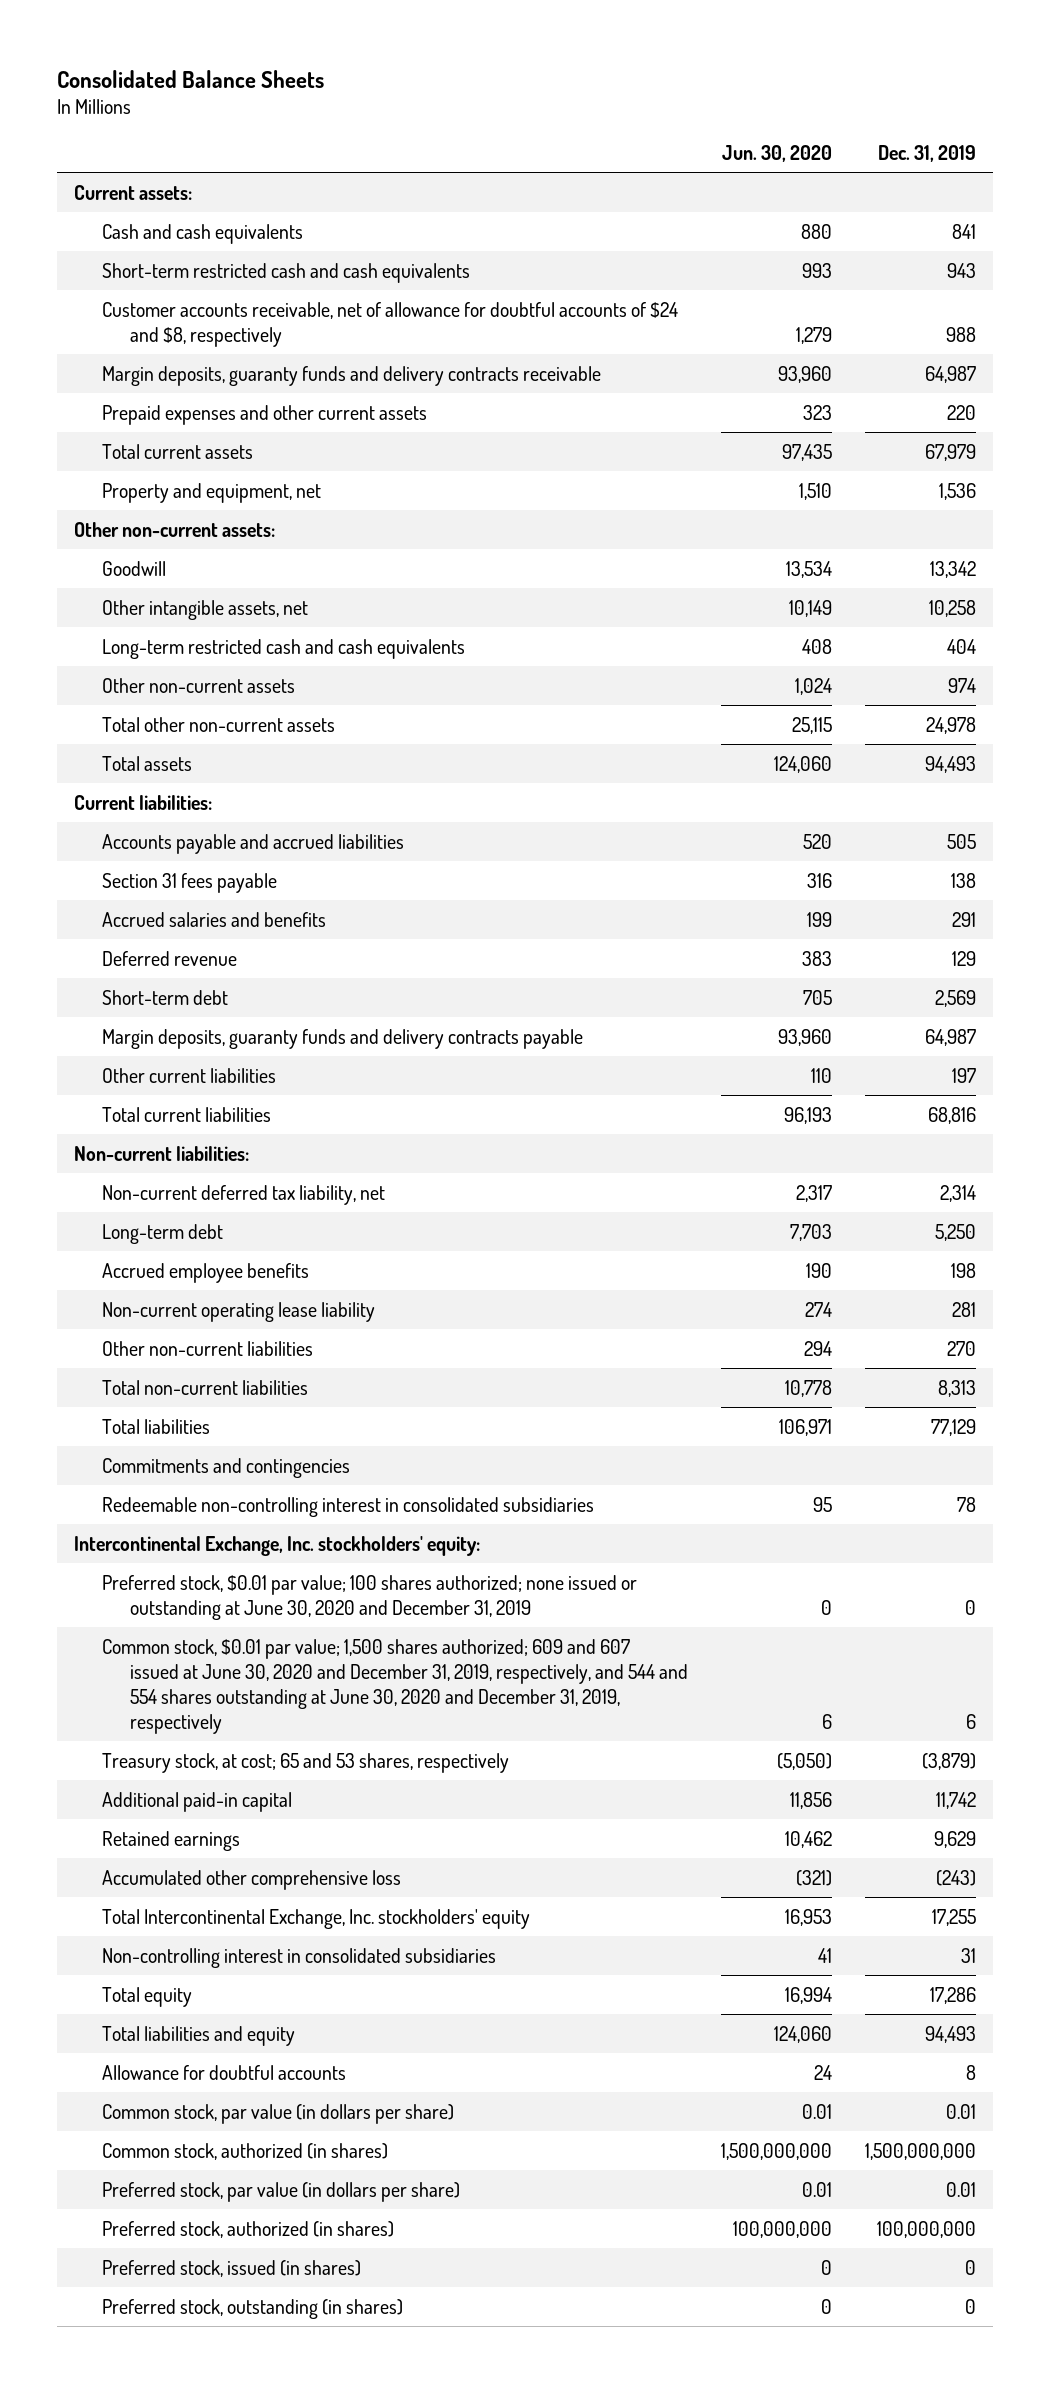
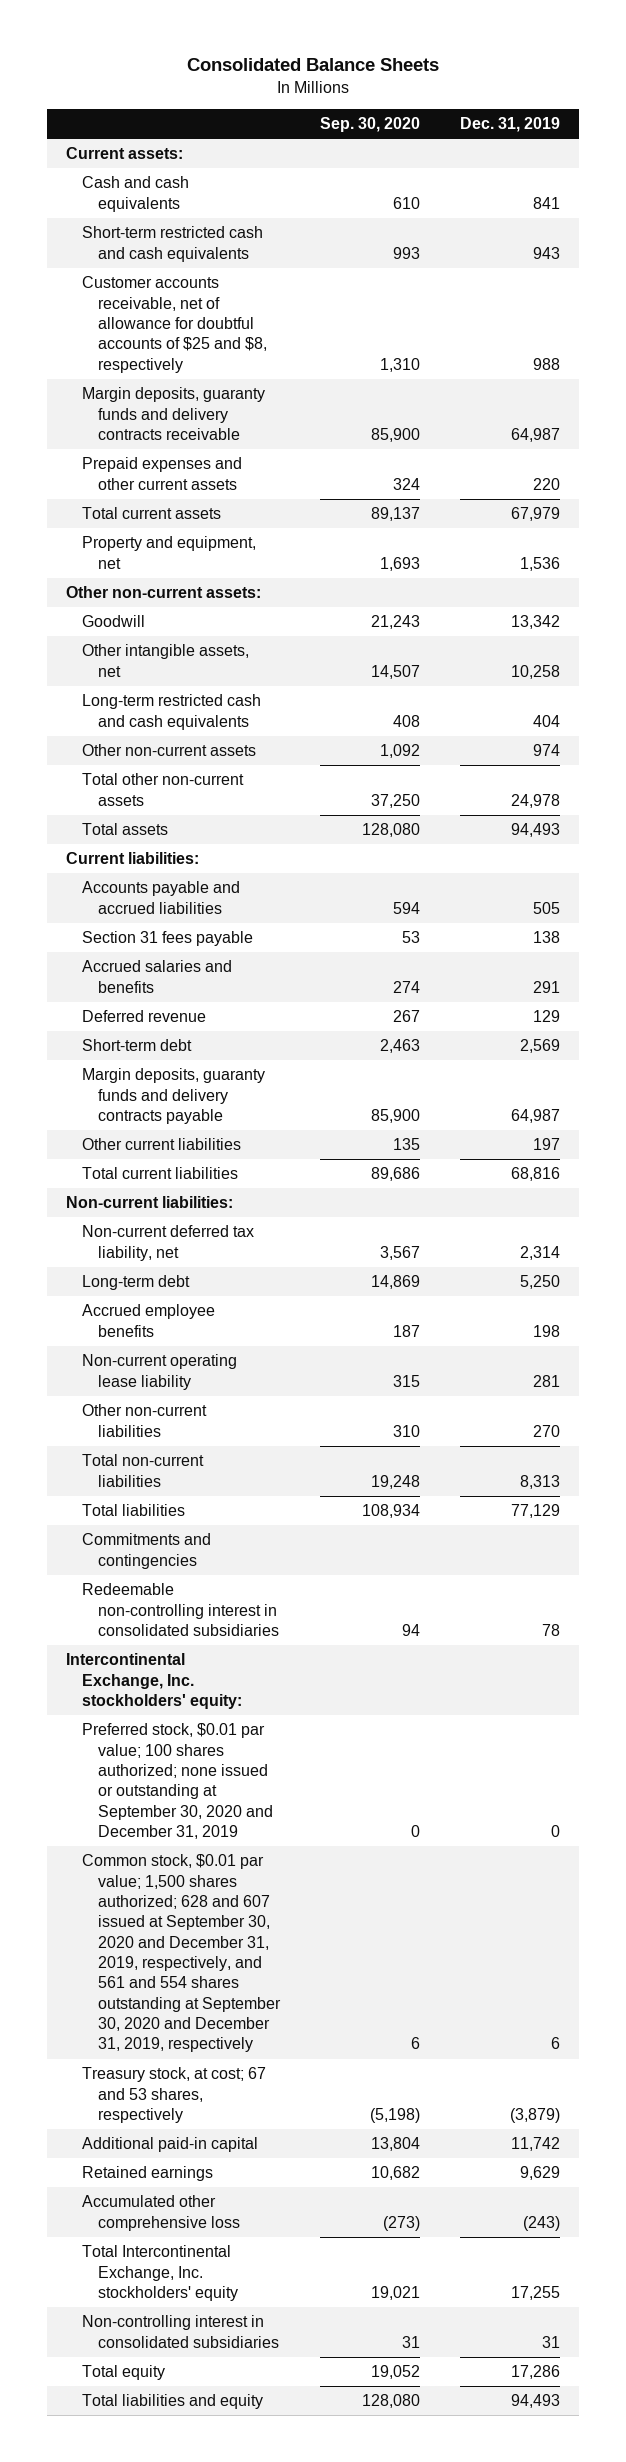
- | Jun. 30, 2020 | Dec. 31, 2019
+ | Sep. 30, 2020 | Dec. 31, 2019
- Customer accounts receivable, net of allowance for doubtful accounts of $24 and $8, respectively | 1,279 | 988
+ Customer accounts receivable, net of allowance for doubtful accounts of $25 and $8, respectively | 1,310 | 988
- Preferred stock, $0.01 par value; 100 shares authorized; none issued or outstanding at June 30, 2020 and December 31, 2019 | 0 | 0
- Common stock, $0.01 par value; 1,500 shares authorized; 609 and 607 issued at June 30, 2020 and December 31, 2019, respectively, and 544 and 554 shares outstanding at June 30, 2020 and December 31, 2019, respectively | 6 | 6
- Treasury stock, at cost; 65 and 53 shares, respectively | (5,050) | (3,879)
+ Preferred stock, $0.01 par value; 100 shares authorized; none issued or outstanding at September 30, 2020 and December 31, 2019 | 0 | 0
+ Common stock, $0.01 par value; 1,500 shares authorized; 628 and 607 issued at September 30, 2020 and December 31, 2019, respectively, and 561 and 554 shares outstanding at September 30, 2020 and December 31, 2019, respectively | 6 | 6
+ Treasury stock, at cost; 67 and 53 shares, respectively | (5,198) | (3,879)
- Allowance for doubtful accounts | 24 | 8
- Common stock, par value (in dollars per share) | 0.01 | 0.01
- Common stock, authorized (in shares) | 1,500,000,000 | 1,500,000,000
- Preferred stock, par value (in dollars per share) | 0.01 | 0.01
- Preferred stock, authorized (in shares) | 100,000,000 | 100,000,000
- Preferred stock, issued (in shares) | 0 | 0
- Preferred stock, outstanding (in shares) | 0 | 0

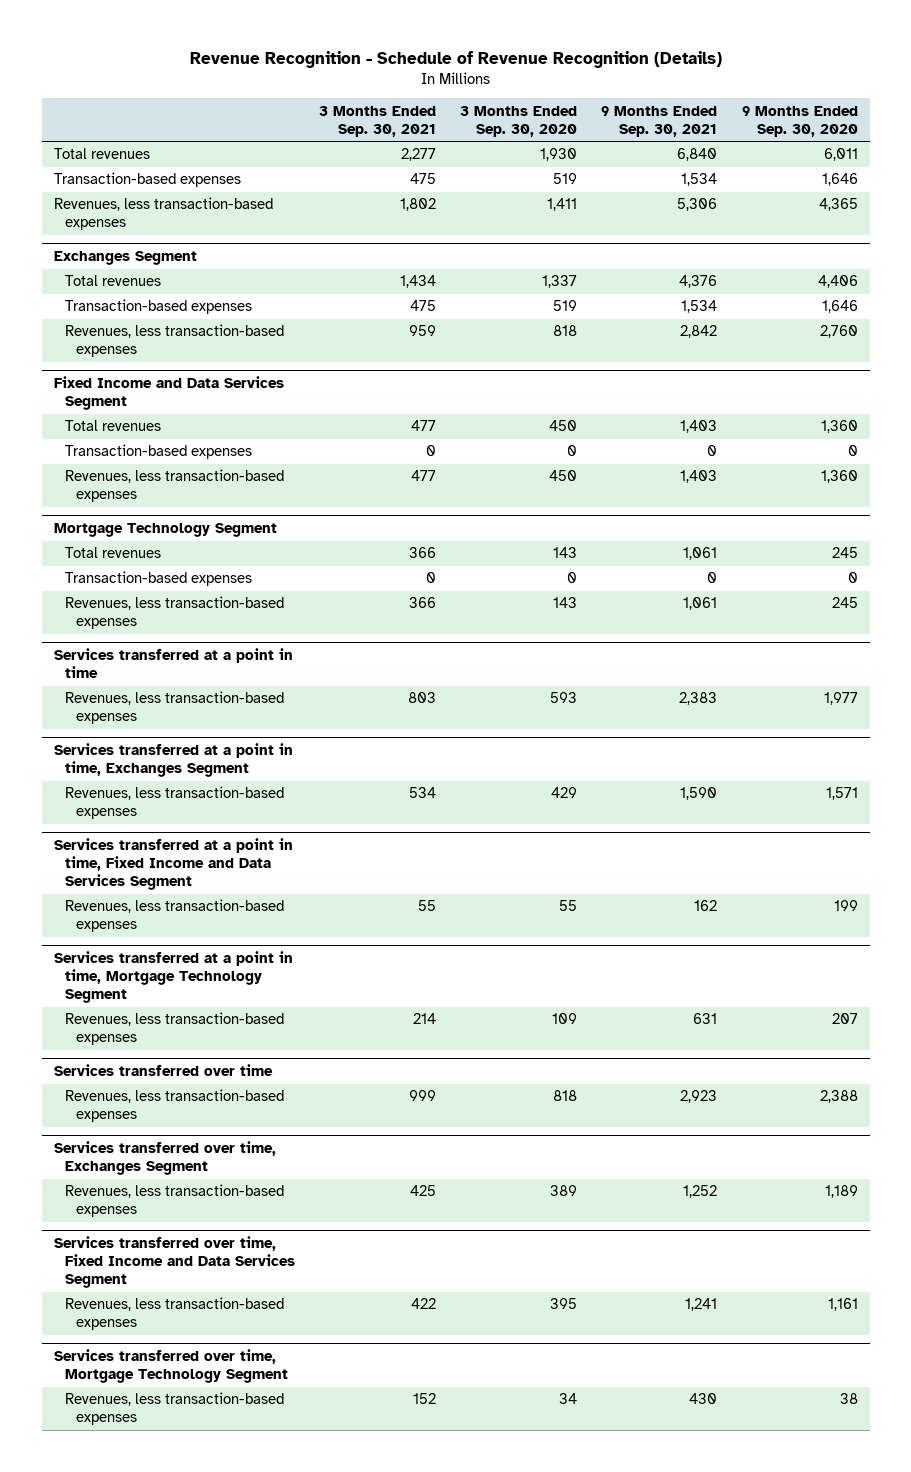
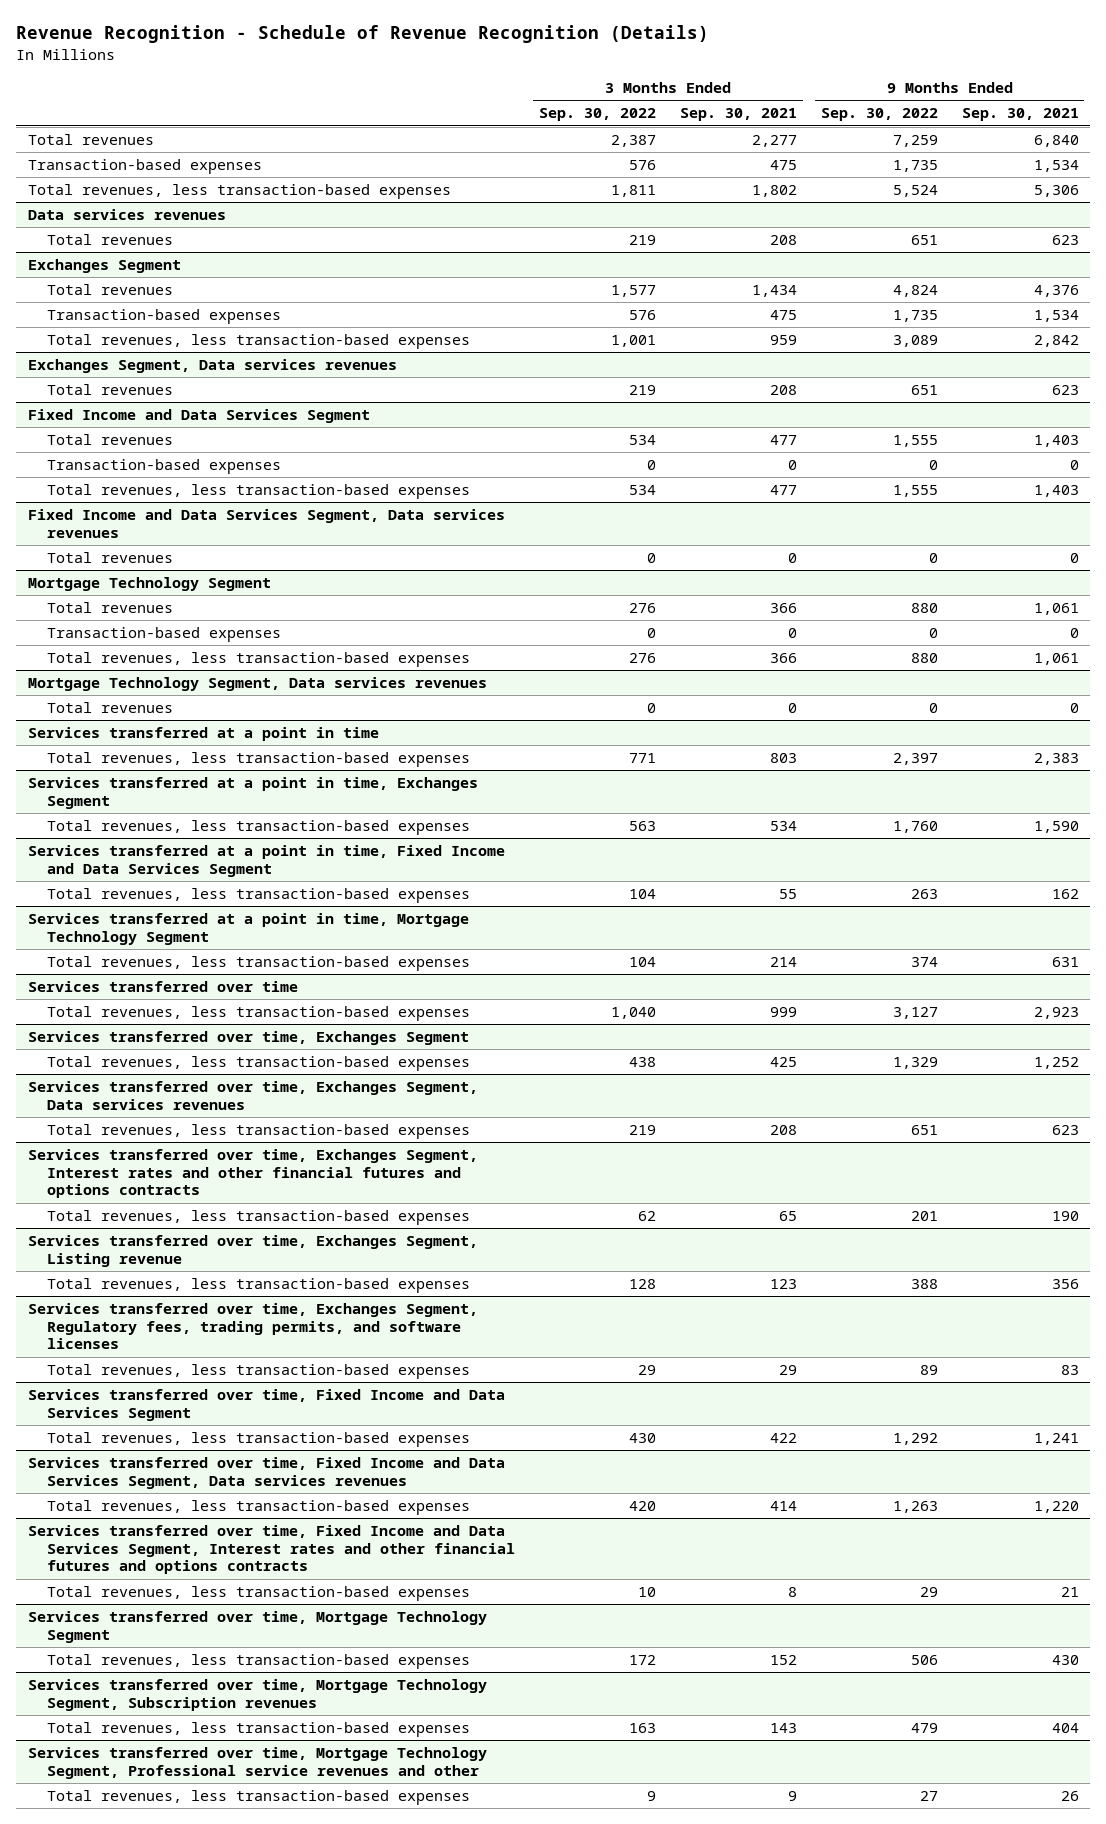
- | 3 Months Ended Sep. 30, 2021 | 3 Months Ended Sep. 30, 2020 | 9 Months Ended Sep. 30, 2021 | 9 Months Ended Sep. 30, 2020
+ | 3 Months Ended Sep. 30, 2022 | 3 Months Ended Sep. 30, 2021 | 9 Months Ended Sep. 30, 2022 | 9 Months Ended Sep. 30, 2021
- Revenues, less transaction-based expenses | 1,802 | 1,411 | 5,306 | 4,365
+ Total revenues, less transaction-based expenses | 1,811 | 1,802 | 5,524 | 5,306
+ Data services revenues
+ Total revenues | 219 | 208 | 651 | 623
@ Exchanges Segment
- Revenues, less transaction-based expenses | 959 | 818 | 2,842 | 2,760
+ Total revenues, less transaction-based expenses | 1,001 | 959 | 3,089 | 2,842
+ Exchanges Segment, Data services revenues
+ Total revenues | 219 | 208 | 651 | 623
@ Fixed Income and Data Services Segment
- Revenues, less transaction-based expenses | 477 | 450 | 1,403 | 1,360
+ Total revenues, less transaction-based expenses | 534 | 477 | 1,555 | 1,403
+ Fixed Income and Data Services Segment, Data services revenues
+ Total revenues | 0 | 0 | 0 | 0
@ Mortgage Technology Segment
- Revenues, less transaction-based expenses | 366 | 143 | 1,061 | 245
+ Total revenues, less transaction-based expenses | 276 | 366 | 880 | 1,061
+ Mortgage Technology Segment, Data services revenues
+ Total revenues | 0 | 0 | 0 | 0
@ Services transferred at a point in time
- Revenues, less transaction-based expenses | 803 | 593 | 2,383 | 1,977
+ Total revenues, less transaction-based expenses | 771 | 803 | 2,397 | 2,383
@ Services transferred at a point in time, Exchanges Segment
- Revenues, less transaction-based expenses | 534 | 429 | 1,590 | 1,571
+ Total revenues, less transaction-based expenses | 563 | 534 | 1,760 | 1,590
@ Services transferred at a point in time, Fixed Income and Data Services Segment
- Revenues, less transaction-based expenses | 55 | 55 | 162 | 199
+ Total revenues, less transaction-based expenses | 104 | 55 | 263 | 162
@ Services transferred at a point in time, Mortgage Technology Segment
- Revenues, less transaction-based expenses | 214 | 109 | 631 | 207
+ Total revenues, less transaction-based expenses | 104 | 214 | 374 | 631
@ Services transferred over time
- Revenues, less transaction-based expenses | 999 | 818 | 2,923 | 2,388
+ Total revenues, less transaction-based expenses | 1,040 | 999 | 3,127 | 2,923
@ Services transferred over time, Exchanges Segment
- Revenues, less transaction-based expenses | 425 | 389 | 1,252 | 1,189
+ Total revenues, less transaction-based expenses | 438 | 425 | 1,329 | 1,252
+ Services transferred over time, Exchanges Segment, Data services revenues
+ Total revenues, less transaction-based expenses | 219 | 208 | 651 | 623
+ Services transferred over time, Exchanges Segment, Interest rates and other financial futures and options contracts
+ Total revenues, less transaction-based expenses | 62 | 65 | 201 | 190
+ Services transferred over time, Exchanges Segment, Listing revenue
+ Total revenues, less transaction-based expenses | 128 | 123 | 388 | 356
+ Services transferred over time, Exchanges Segment, Regulatory fees, trading permits, and software licenses
+ Total revenues, less transaction-based expenses | 29 | 29 | 89 | 83
@ Services transferred over time, Fixed Income and Data Services Segment
- Revenues, less transaction-based expenses | 422 | 395 | 1,241 | 1,161
+ Total revenues, less transaction-based expenses | 430 | 422 | 1,292 | 1,241
+ Services transferred over time, Fixed Income and Data Services Segment, Data services revenues
+ Total revenues, less transaction-based expenses | 420 | 414 | 1,263 | 1,220
+ Services transferred over time, Fixed Income and Data Services Segment, Interest rates and other financial futures and options contracts
+ Total revenues, less transaction-based expenses | 10 | 8 | 29 | 21
@ Services transferred over time, Mortgage Technology Segment
- Revenues, less transaction-based expenses | 152 | 34 | 430 | 38
+ Total revenues, less transaction-based expenses | 172 | 152 | 506 | 430
+ Services transferred over time, Mortgage Technology Segment, Subscription revenues
+ Total revenues, less transaction-based expenses | 163 | 143 | 479 | 404
+ Services transferred over time, Mortgage Technology Segment, Professional service revenues and other
+ Total revenues, less transaction-based expenses | 9 | 9 | 27 | 26

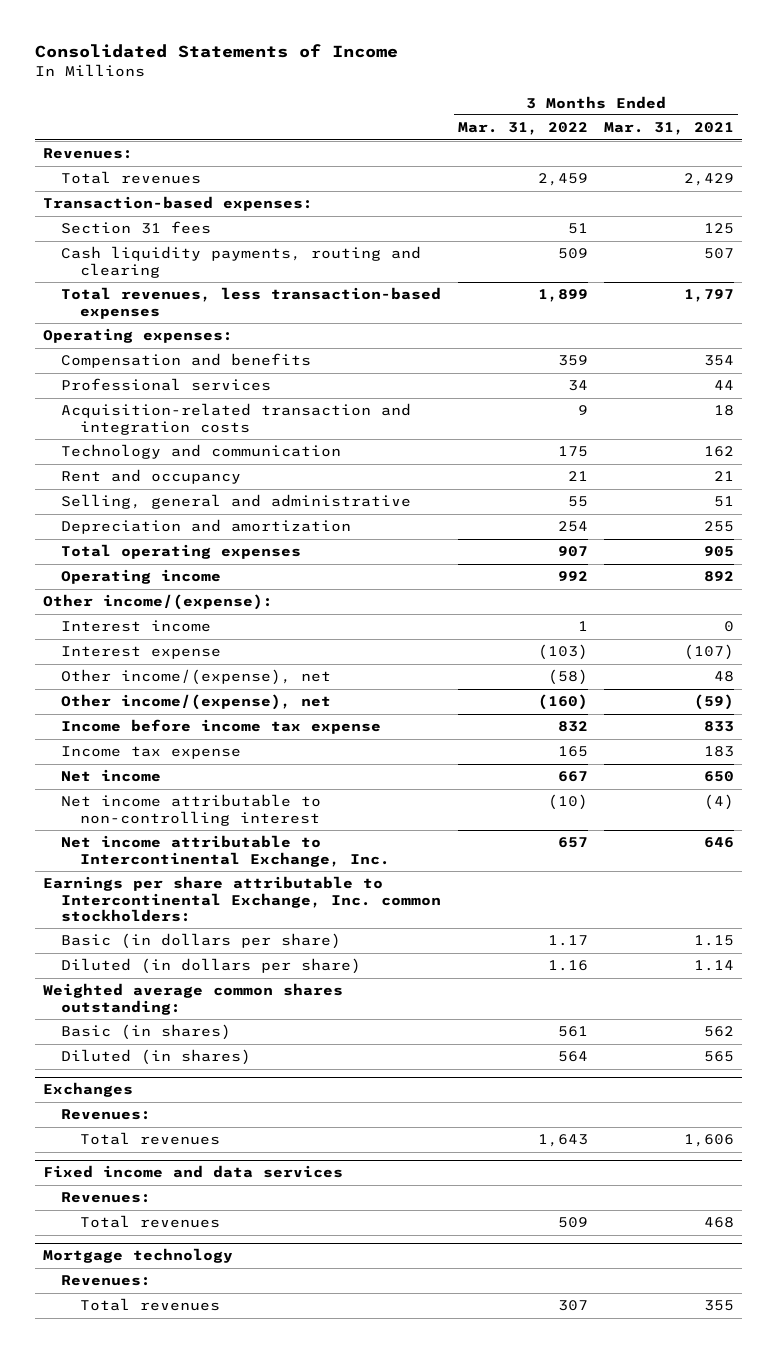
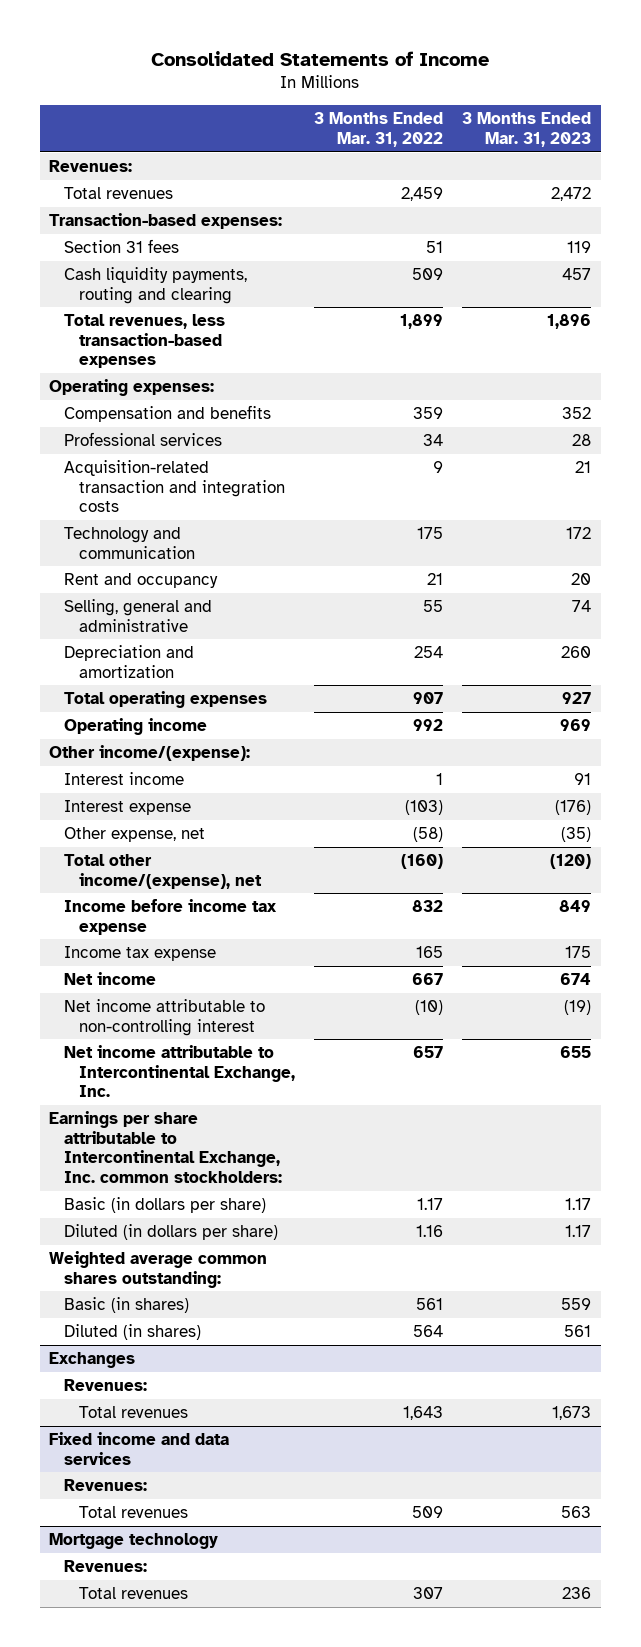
- | 3 Months Ended Mar. 31, 2022 | 3 Months Ended Mar. 31, 2021
+ | 3 Months Ended Mar. 31, 2022 | 3 Months Ended Mar. 31, 2023
- Other income/(expense), net | (58) | 48
- Other income/(expense), net | (160) | (59)
+ Other expense, net | (58) | (35)
+ Total other income/(expense), net | (160) | (120)

